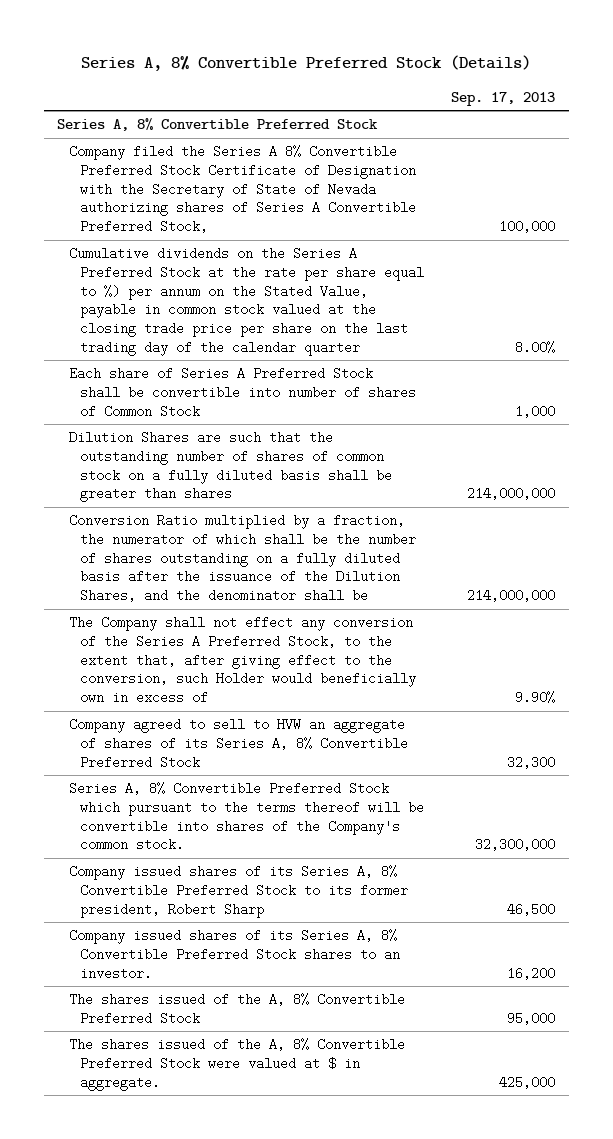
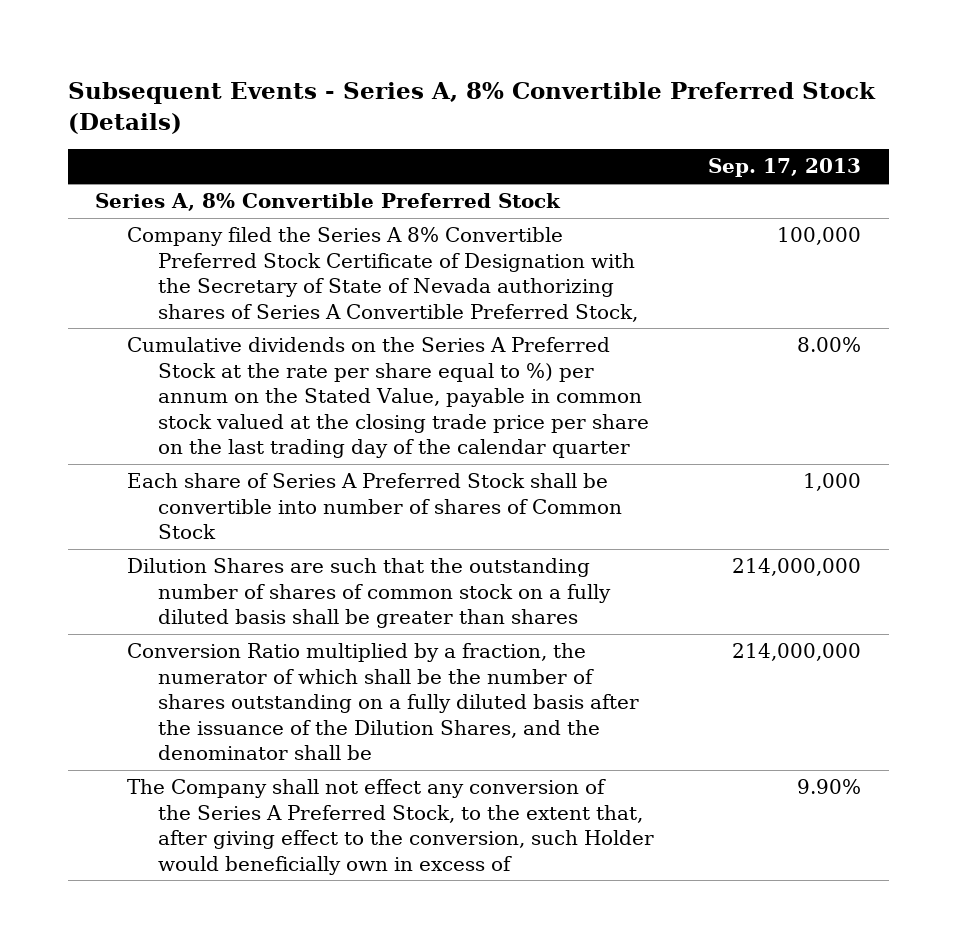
- Series A, 8% Convertible Preferred Stock (Details)
+ Subsequent Events - Series A, 8% Convertible Preferred Stock (Details)
- Company agreed to sell to HVW an aggregate of shares of its Series A, 8% Convertible Preferred Stock | 32,300
- Series A, 8% Convertible Preferred Stock which pursuant to the terms thereof will be convertible into shares of the Company's common stock. | 32,300,000
- Company issued shares of its Series A, 8% Convertible Preferred Stock to its former president, Robert Sharp | 46,500
- Company issued shares of its Series A, 8% Convertible Preferred Stock shares to an investor. | 16,200
- The shares issued of the A, 8% Convertible Preferred Stock | 95,000
- The shares issued of the A, 8% Convertible Preferred Stock were valued at $ in aggregate. | 425,000

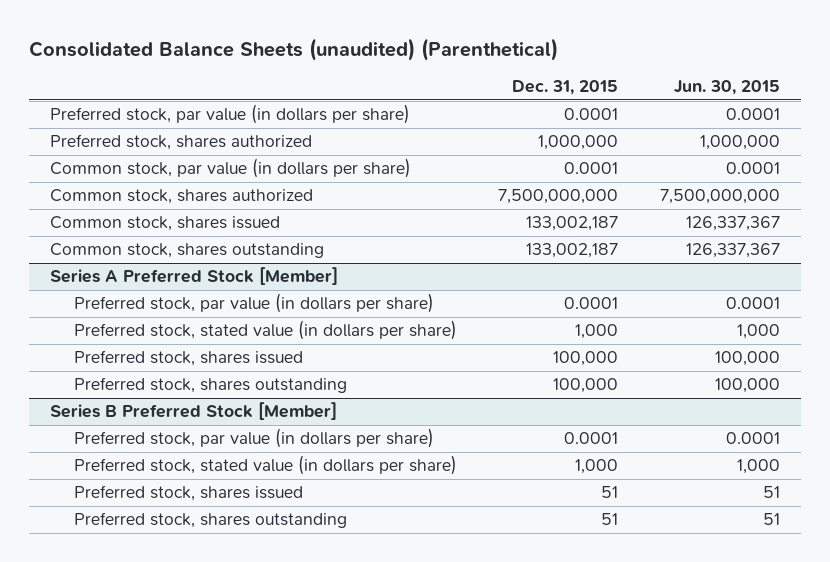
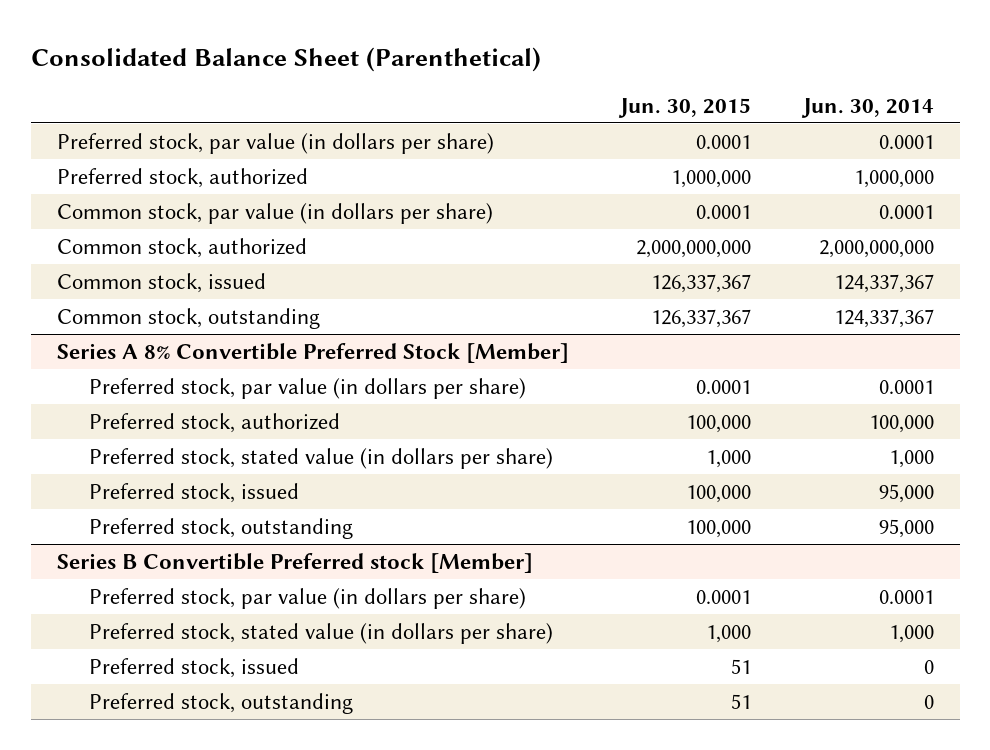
- Consolidated Balance Sheets (unaudited) (Parenthetical)
+ Consolidated Balance Sheet (Parenthetical)
- | Dec. 31, 2015 | Jun. 30, 2015
+ | Jun. 30, 2015 | Jun. 30, 2014
- Preferred stock, shares authorized | 1,000,000 | 1,000,000
+ Preferred stock, authorized | 1,000,000 | 1,000,000
- Common stock, shares authorized | 7,500,000,000 | 7,500,000,000
- Common stock, shares issued | 133,002,187 | 126,337,367
- Common stock, shares outstanding | 133,002,187 | 126,337,367
- Series A Preferred Stock [Member]
+ Common stock, authorized | 2,000,000,000 | 2,000,000,000
+ Common stock, issued | 126,337,367 | 124,337,367
+ Common stock, outstanding | 126,337,367 | 124,337,367
+ Series A 8% Convertible Preferred Stock [Member]
+ Preferred stock, authorized | 100,000 | 100,000
- Preferred stock, shares issued | 100,000 | 100,000
- Preferred stock, shares outstanding | 100,000 | 100,000
- Series B Preferred Stock [Member]
+ Preferred stock, issued | 100,000 | 95,000
+ Preferred stock, outstanding | 100,000 | 95,000
+ Series B Convertible Preferred stock [Member]
- Preferred stock, shares issued | 51 | 51
- Preferred stock, shares outstanding | 51 | 51
+ Preferred stock, issued | 51 | 0
+ Preferred stock, outstanding | 51 | 0

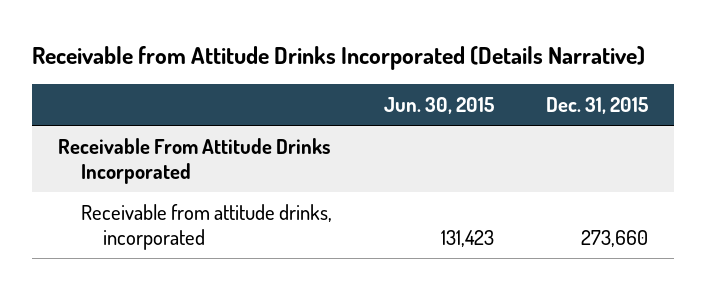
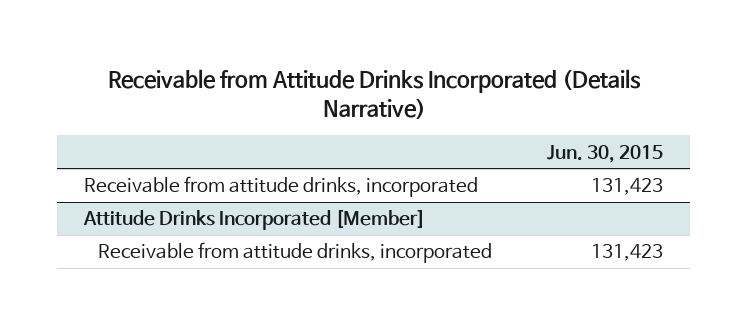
- | Jun. 30, 2015 | Dec. 31, 2015
+ | Jun. 30, 2015
- Receivable From Attitude Drinks Incorporated
+ Attitude Drinks Incorporated [Member]
+ Receivable from attitude drinks, incorporated | 131,423

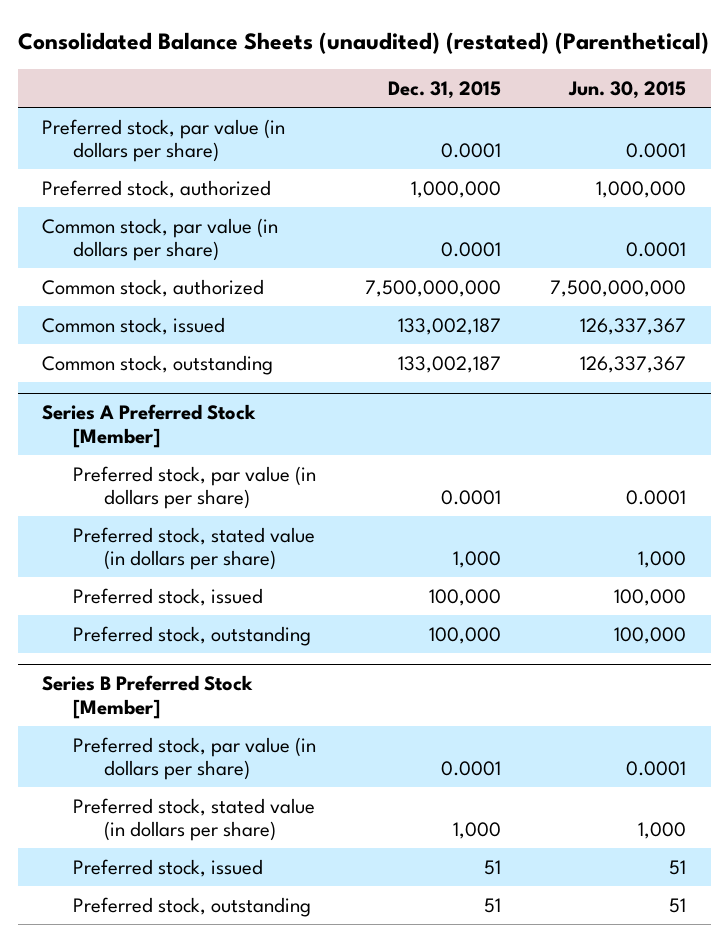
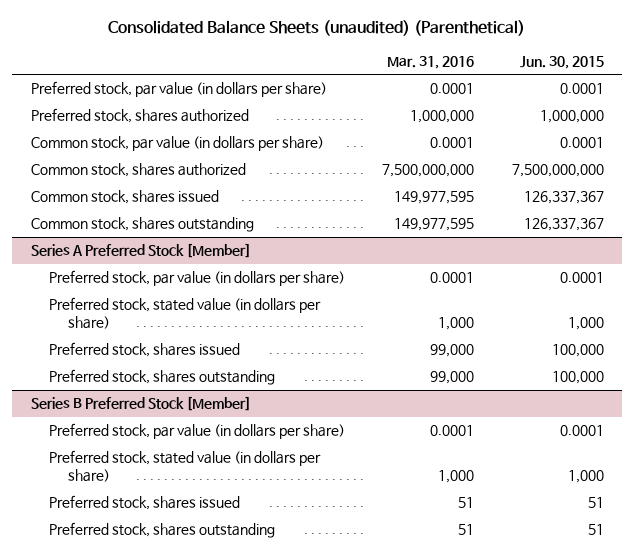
- Consolidated Balance Sheets (unaudited) (restated) (Parenthetical)
+ Consolidated Balance Sheets (unaudited) (Parenthetical)
- | Dec. 31, 2015 | Jun. 30, 2015
+ | Mar. 31, 2016 | Jun. 30, 2015
- Preferred stock, authorized | 1,000,000 | 1,000,000
+ Preferred stock, shares authorized | 1,000,000 | 1,000,000
- Common stock, authorized | 7,500,000,000 | 7,500,000,000
- Common stock, issued | 133,002,187 | 126,337,367
- Common stock, outstanding | 133,002,187 | 126,337,367
+ Common stock, shares authorized | 7,500,000,000 | 7,500,000,000
+ Common stock, shares issued | 149,977,595 | 126,337,367
+ Common stock, shares outstanding | 149,977,595 | 126,337,367
@ Series A Preferred Stock [Member]
- Preferred stock, issued | 100,000 | 100,000
- Preferred stock, outstanding | 100,000 | 100,000
+ Preferred stock, shares issued | 99,000 | 100,000
+ Preferred stock, shares outstanding | 99,000 | 100,000
@ Series B Preferred Stock [Member]
- Preferred stock, issued | 51 | 51
- Preferred stock, outstanding | 51 | 51
+ Preferred stock, shares issued | 51 | 51
+ Preferred stock, shares outstanding | 51 | 51

